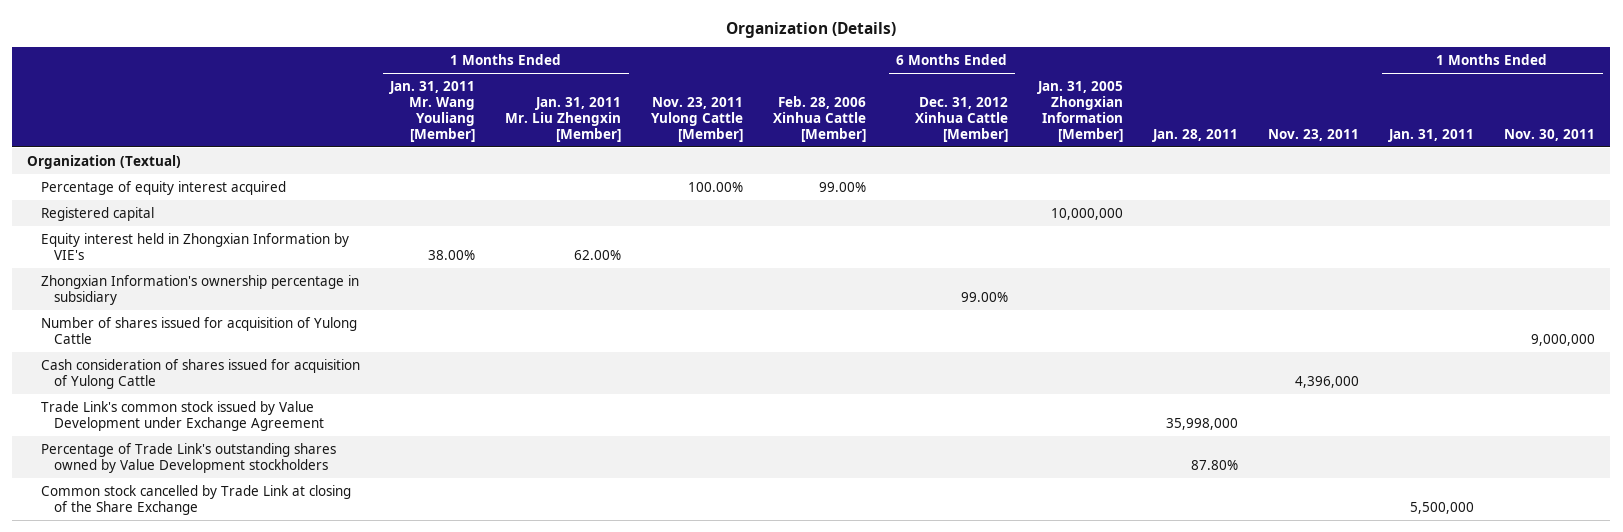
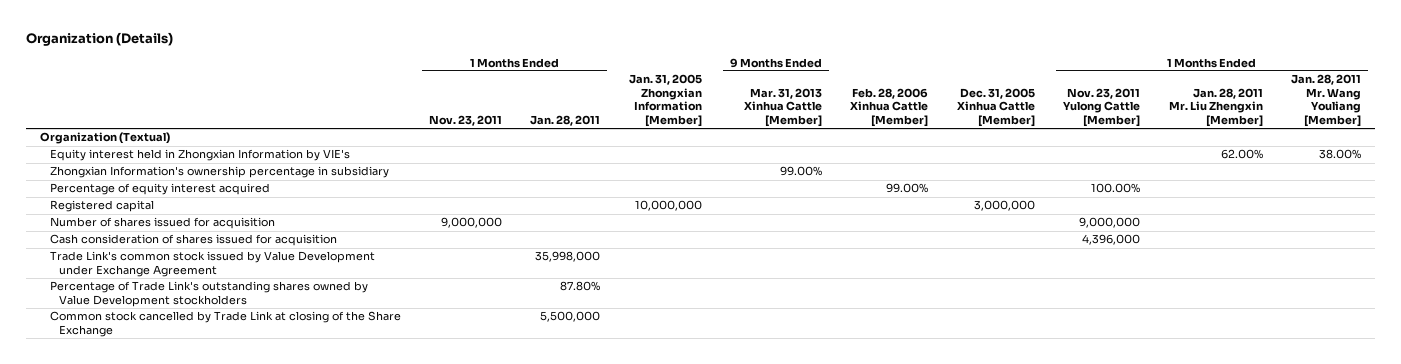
- | 1 Months Ended Jan. 31, 2011 Mr. Wang Youliang [Member] | 1 Months Ended Jan. 31, 2011 Mr. Liu Zhengxin [Member] | Nov. 23, 2011 Yulong Cattle [Member] | Feb. 28, 2006 Xinhua Cattle [Member] | 6 Months Ended Dec. 31, 2012 Xinhua Cattle [Member] | Jan. 31, 2005 Zhongxian Information [Member] | Jan. 28, 2011 | Nov. 23, 2011 | 1 Months Ended Jan. 31, 2011 | 1 Months Ended Nov. 30, 2011
+ | 1 Months Ended Nov. 23, 2011 | 1 Months Ended Jan. 28, 2011 | Jan. 31, 2005 Zhongxian Information [Member] | 9 Months Ended Mar. 31, 2013 Xinhua Cattle [Member] | Feb. 28, 2006 Xinhua Cattle [Member] | Dec. 31, 2005 Xinhua Cattle [Member] | 1 Months Ended Nov. 23, 2011 Yulong Cattle [Member] | 1 Months Ended Jan. 28, 2011 Mr. Liu Zhengxin [Member] | 1 Months Ended Jan. 28, 2011 Mr. Wang Youliang [Member]
- Number of shares issued for acquisition of Yulong Cattle | | | | | | | | | | 9,000,000
- Cash consideration of shares issued for acquisition of Yulong Cattle | | | | | | | | 4,396,000 | |
moved down: Percentage of equity interest acquired | | | | | 99.00% | | 100.00% | |
moved down: Registered capital | | | 10,000,000 | | | 3,000,000 | | |
+ Number of shares issued for acquisition | 9,000,000 | | | | | | 9,000,000 | |
+ Cash consideration of shares issued for acquisition | | | | | | | 4,396,000 | |

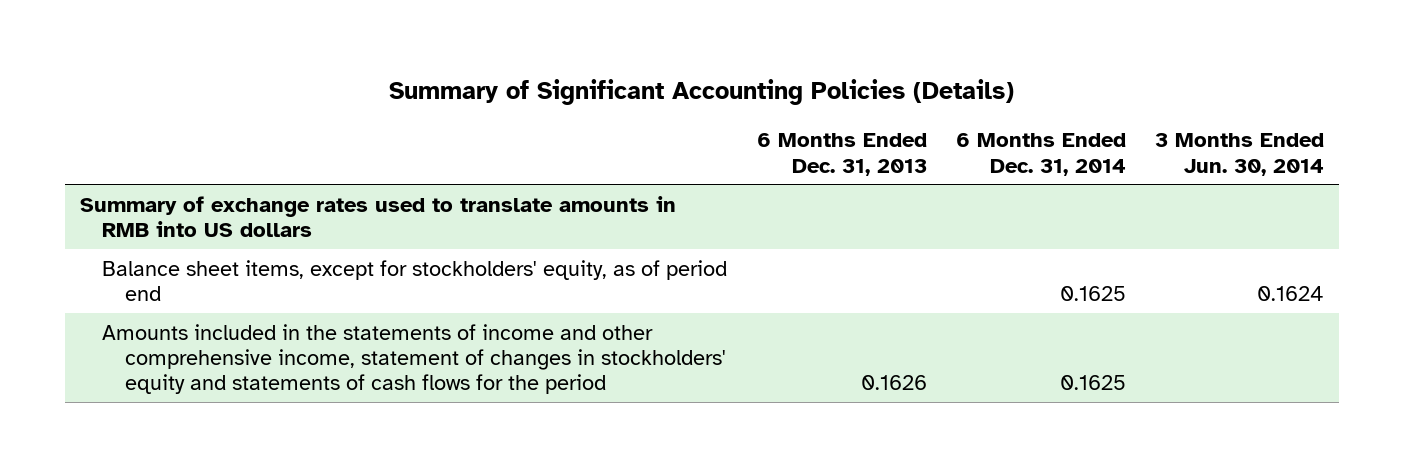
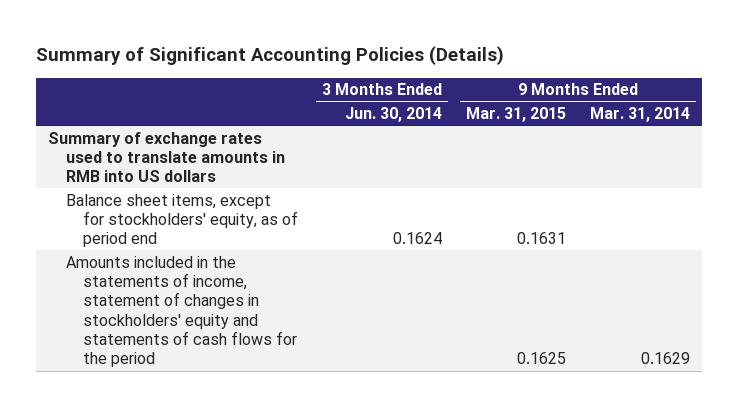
- | 6 Months Ended Dec. 31, 2013 | 6 Months Ended Dec. 31, 2014 | 3 Months Ended Jun. 30, 2014
+ | 3 Months Ended Jun. 30, 2014 | 9 Months Ended Mar. 31, 2015 | 9 Months Ended Mar. 31, 2014
- Amounts included in the statements of income and other comprehensive income, statement of changes in stockholders' equity and statements of cash flows for the period | 0.1626 | 0.1625 |
+ Amounts included in the statements of income, statement of changes in stockholders' equity and statements of cash flows for the period | | 0.1625 | 0.1629

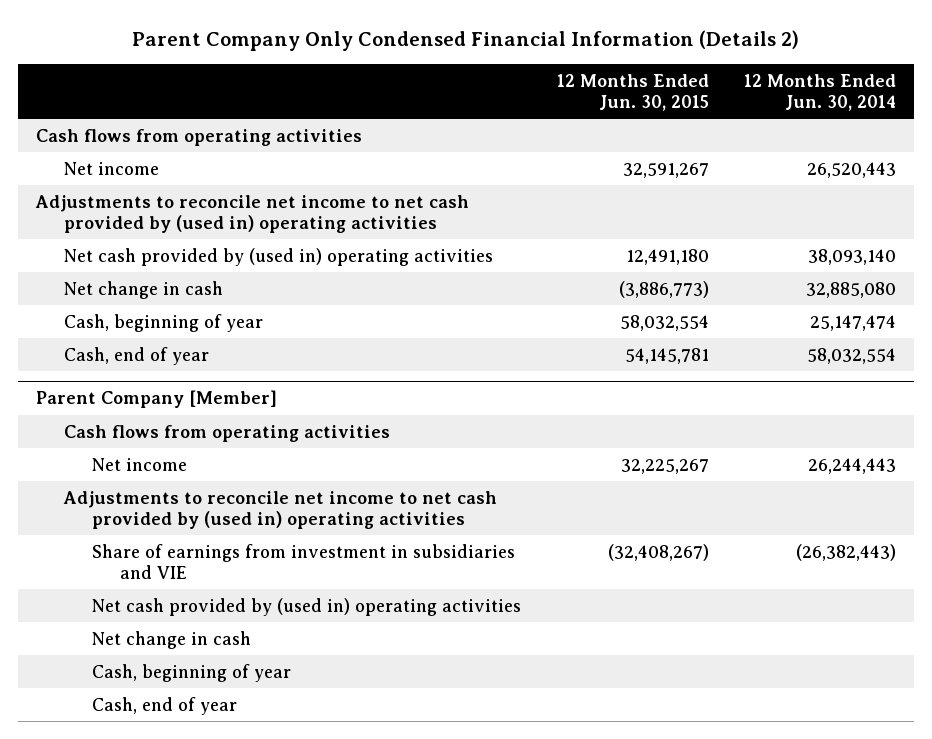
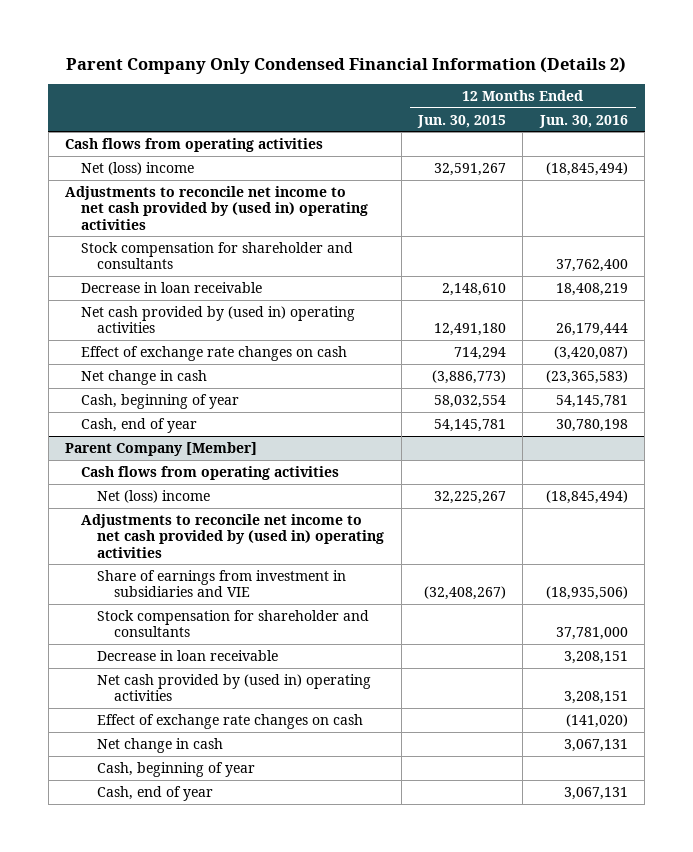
- | 12 Months Ended Jun. 30, 2015 | 12 Months Ended Jun. 30, 2014
+ | 12 Months Ended Jun. 30, 2015 | 12 Months Ended Jun. 30, 2016
- Net income | 32,591,267 | 26,520,443
+ Net (loss) income | 32,591,267 | (18,845,494)
+ Stock compensation for shareholder and consultants | | 37,762,400
+ Decrease in loan receivable | 2,148,610 | 18,408,219
+ Effect of exchange rate changes on cash | 714,294 | (3,420,087)
@ Parent Company [Member]
- Net income | 32,225,267 | 26,244,443
+ Net (loss) income | 32,225,267 | (18,845,494)
+ Stock compensation for shareholder and consultants | | 37,781,000
+ Decrease in loan receivable | | 3,208,151
+ Effect of exchange rate changes on cash | | (141,020)

